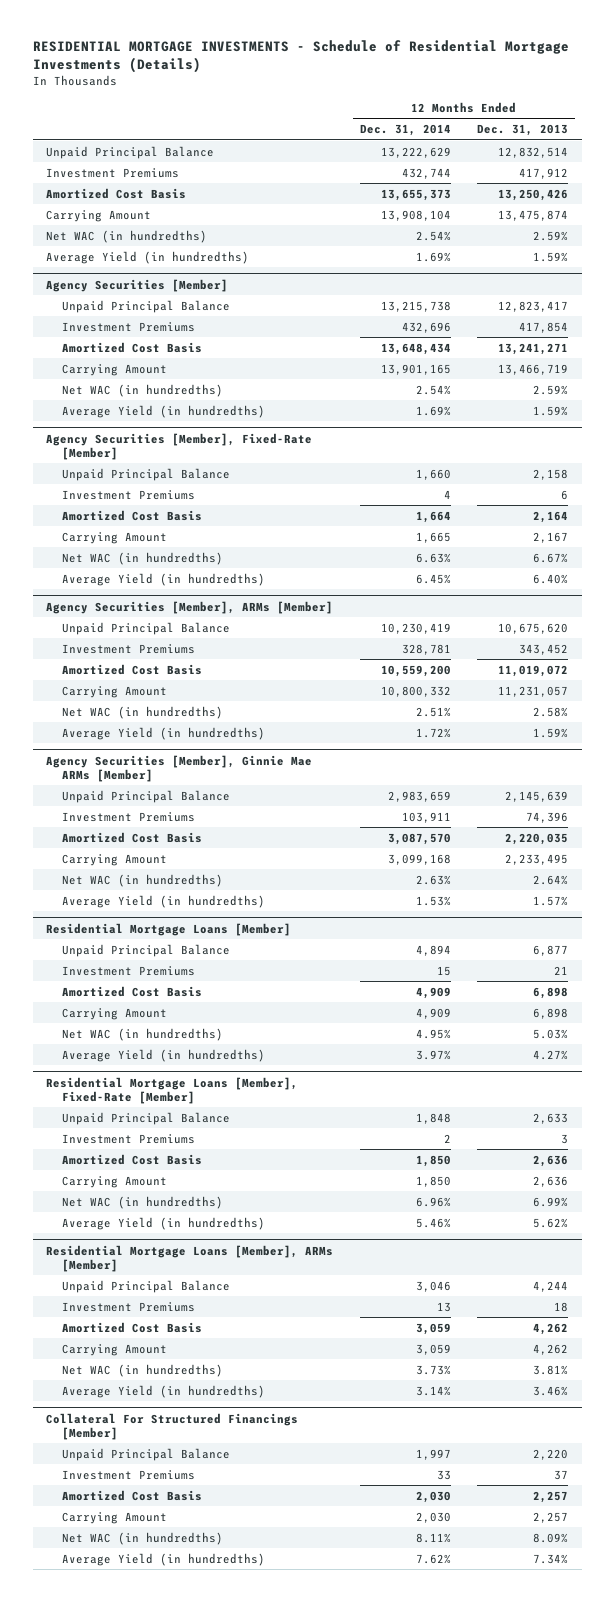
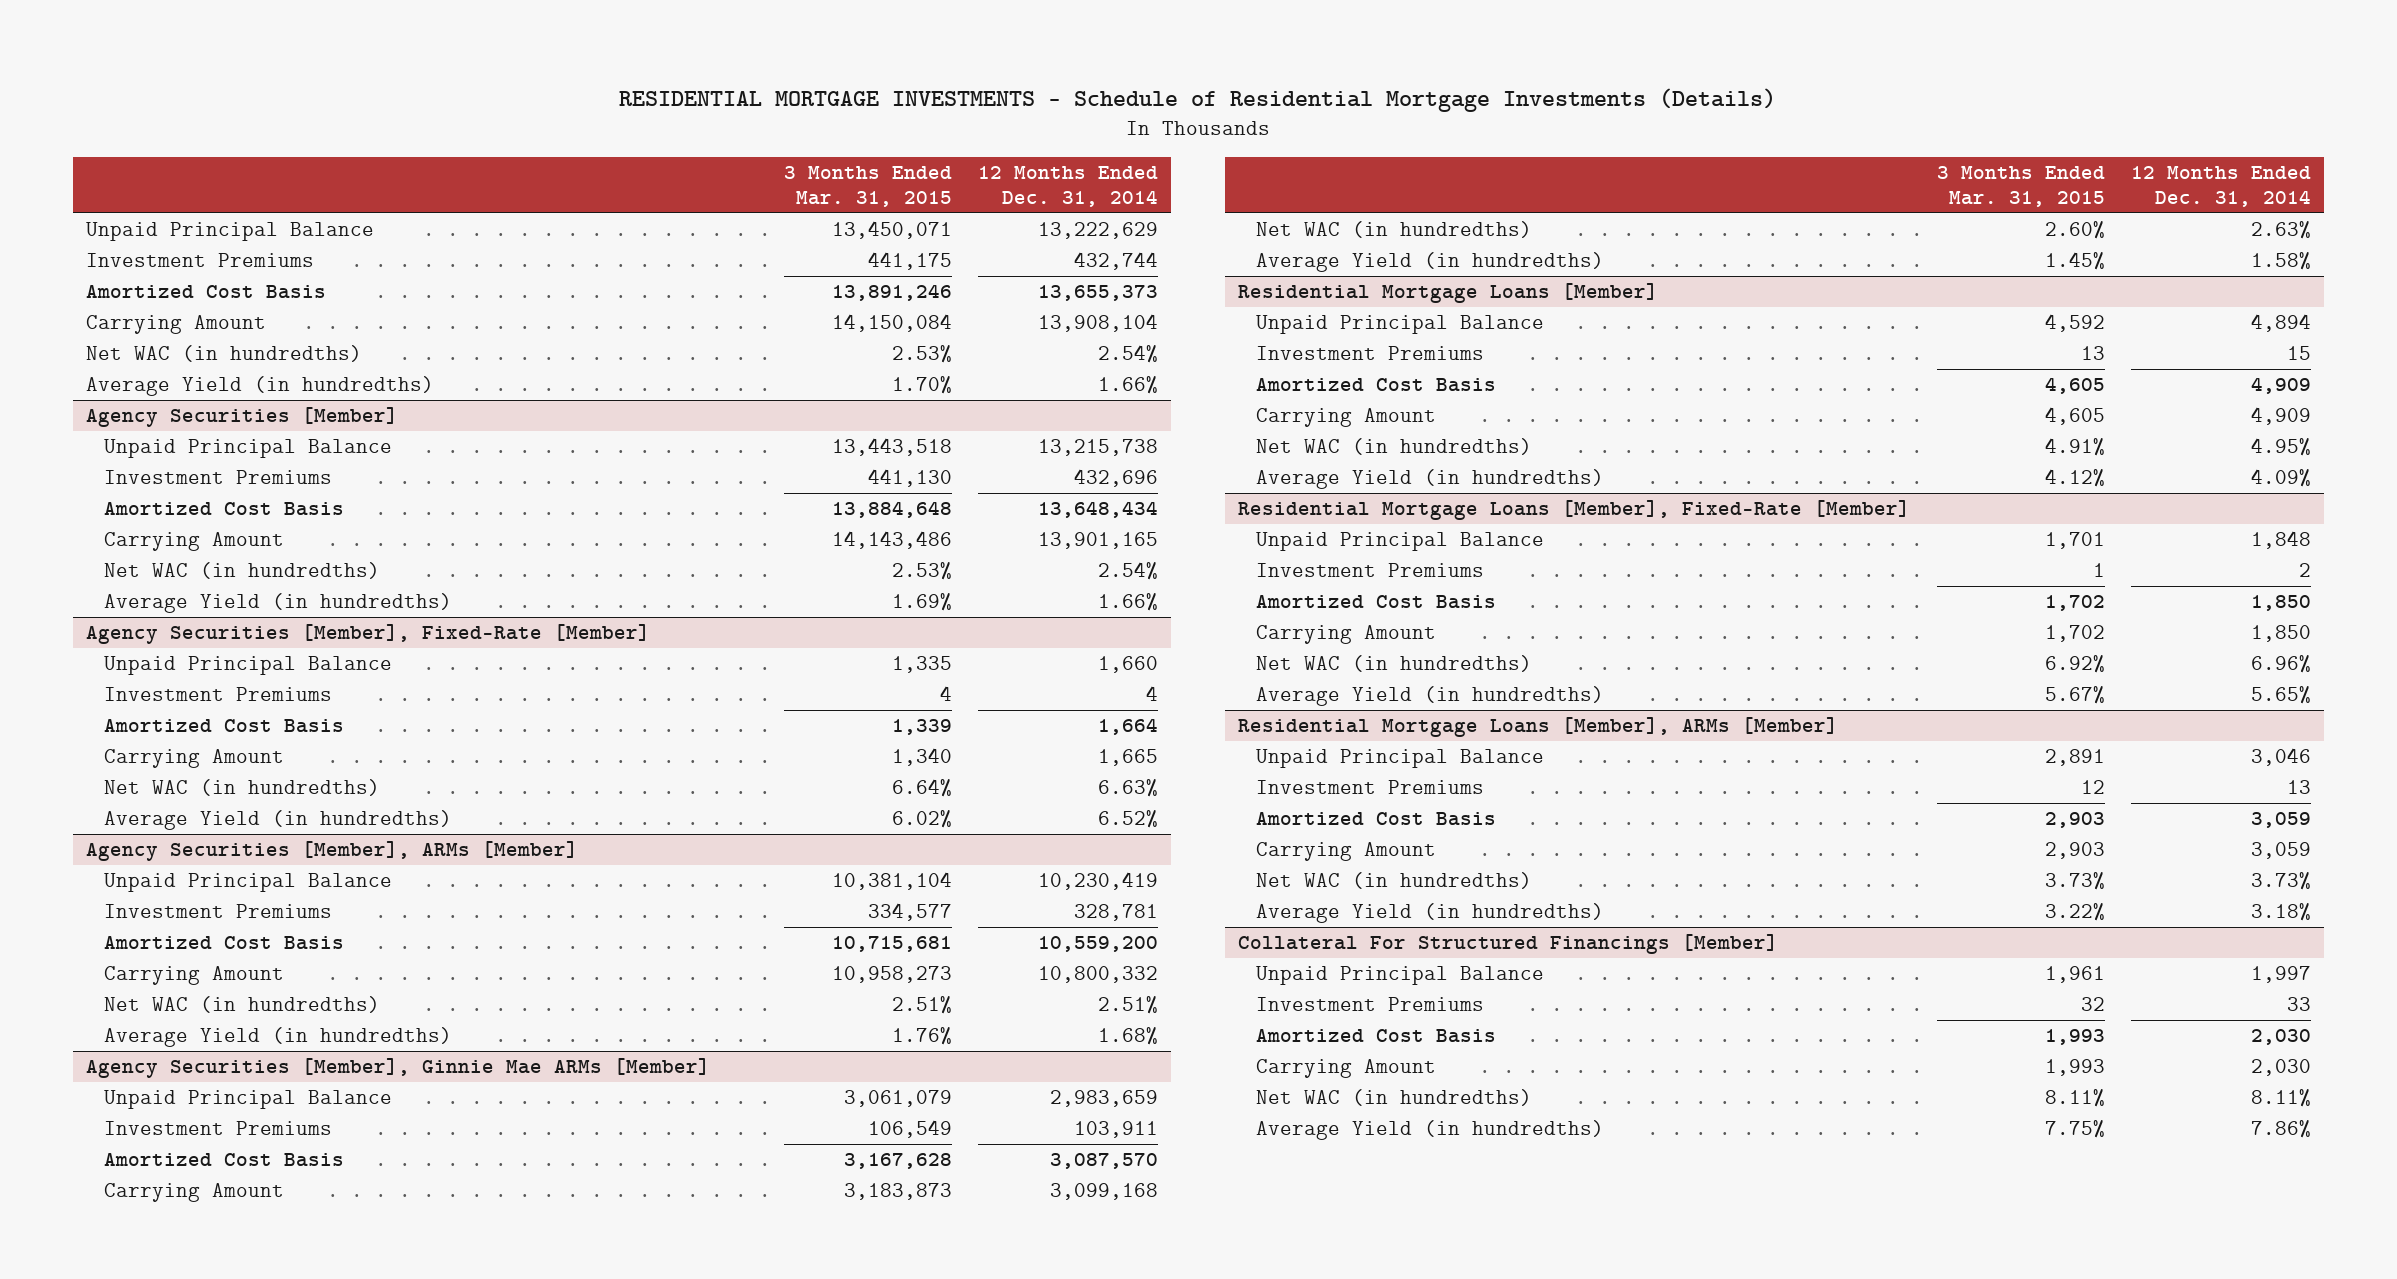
- | 12 Months Ended Dec. 31, 2014 | 12 Months Ended Dec. 31, 2013
+ | 3 Months Ended Mar. 31, 2015 | 12 Months Ended Dec. 31, 2014
- Average Yield (in hundredths) | 1.69% | 1.59%
+ Average Yield (in hundredths) | 1.70% | 1.66%
@ Agency Securities [Member]
- Average Yield (in hundredths) | 1.69% | 1.59%
+ Average Yield (in hundredths) | 1.69% | 1.66%
@ Agency Securities [Member], Fixed-Rate [Member]
- Average Yield (in hundredths) | 6.45% | 6.40%
+ Average Yield (in hundredths) | 6.02% | 6.52%
@ Agency Securities [Member], ARMs [Member]
- Average Yield (in hundredths) | 1.72% | 1.59%
+ Average Yield (in hundredths) | 1.76% | 1.68%
@ Agency Securities [Member], Ginnie Mae ARMs [Member]
- Average Yield (in hundredths) | 1.53% | 1.57%
+ Average Yield (in hundredths) | 1.45% | 1.58%
@ Residential Mortgage Loans [Member]
- Average Yield (in hundredths) | 3.97% | 4.27%
+ Average Yield (in hundredths) | 4.12% | 4.09%
@ Residential Mortgage Loans [Member], Fixed-Rate [Member]
- Average Yield (in hundredths) | 5.46% | 5.62%
+ Average Yield (in hundredths) | 5.67% | 5.65%
@ Residential Mortgage Loans [Member], ARMs [Member]
- Average Yield (in hundredths) | 3.14% | 3.46%
+ Average Yield (in hundredths) | 3.22% | 3.18%
@ Collateral For Structured Financings [Member]
- Average Yield (in hundredths) | 7.62% | 7.34%
+ Average Yield (in hundredths) | 7.75% | 7.86%

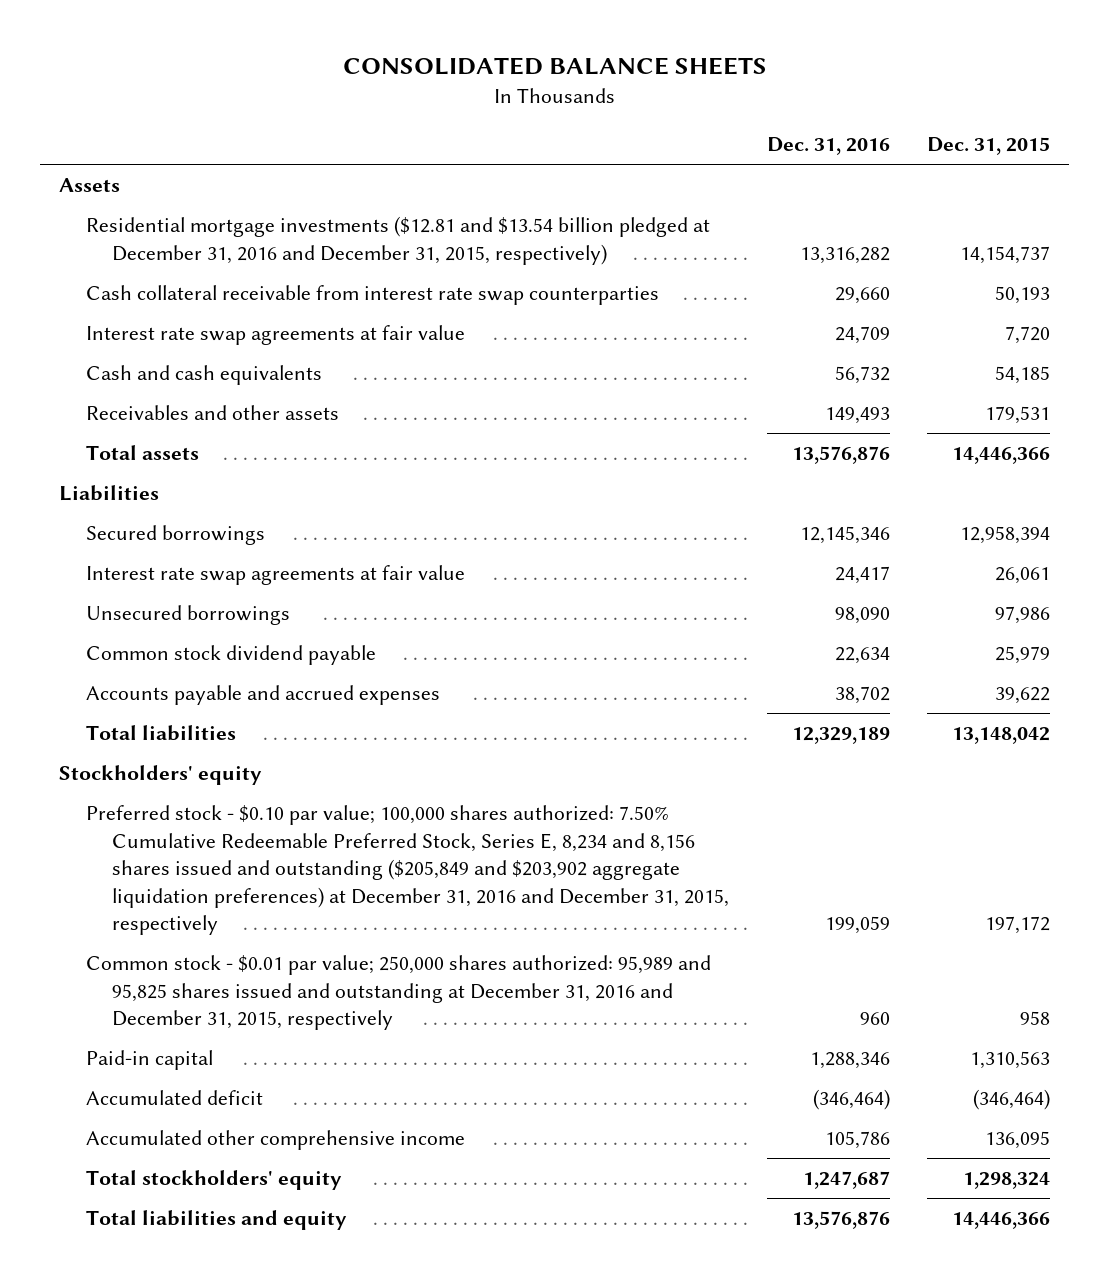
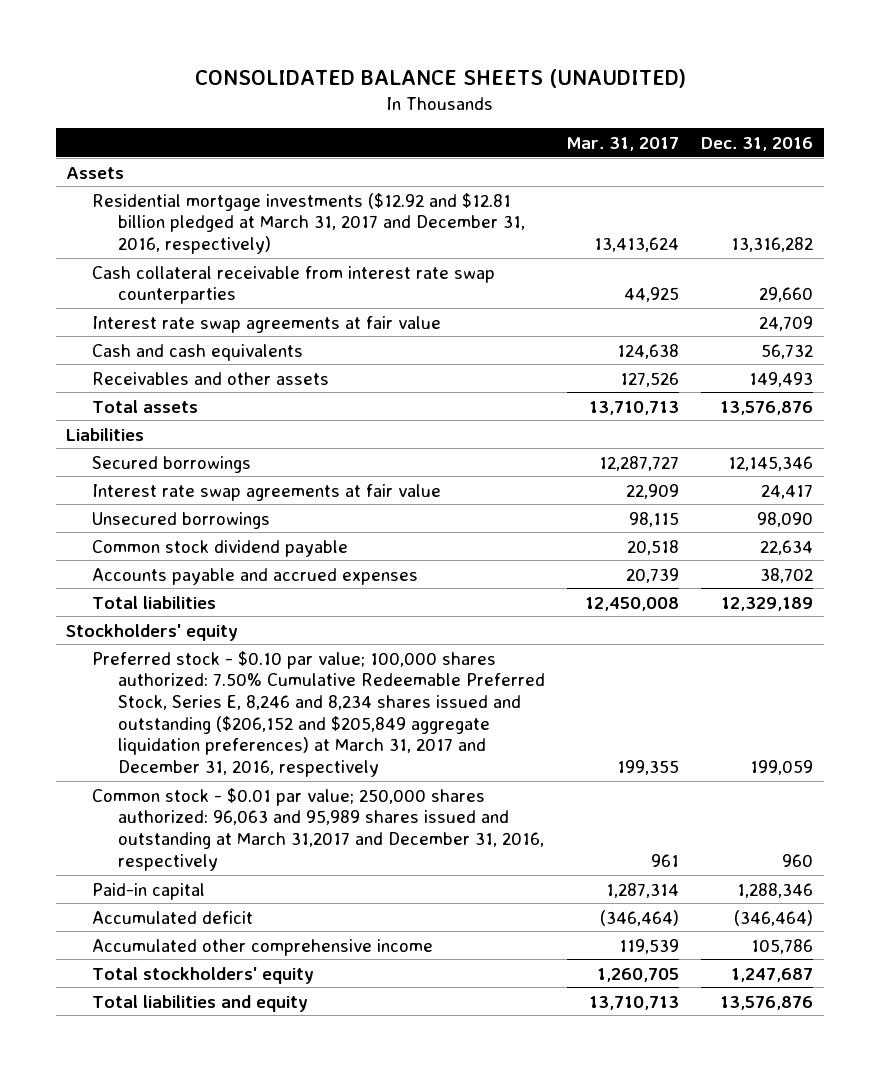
- CONSOLIDATED BALANCE SHEETS
+ CONSOLIDATED BALANCE SHEETS (UNAUDITED)
- | Dec. 31, 2016 | Dec. 31, 2015
+ | Mar. 31, 2017 | Dec. 31, 2016
- Residential mortgage investments ($12.81 and $13.54 billion pledged at December 31, 2016 and December 31, 2015, respectively) | 13,316,282 | 14,154,737
+ Residential mortgage investments ($12.92 and $12.81 billion pledged at March 31, 2017 and December 31, 2016, respectively) | 13,413,624 | 13,316,282
- Preferred stock - $0.10 par value; 100,000 shares authorized: 7.50% Cumulative Redeemable Preferred Stock, Series E, 8,234 and 8,156 shares issued and outstanding ($205,849 and $203,902 aggregate liquidation preferences) at December 31, 2016 and December 31, 2015, respectively | 199,059 | 197,172
- Common stock - $0.01 par value; 250,000 shares authorized: 95,989 and 95,825 shares issued and outstanding at December 31, 2016 and December 31, 2015, respectively | 960 | 958
+ Preferred stock - $0.10 par value; 100,000 shares authorized: 7.50% Cumulative Redeemable Preferred Stock, Series E, 8,246 and 8,234 shares issued and outstanding ($206,152 and $205,849 aggregate liquidation preferences) at March 31, 2017 and December 31, 2016, respectively | 199,355 | 199,059
+ Common stock - $0.01 par value; 250,000 shares authorized: 96,063 and 95,989 shares issued and outstanding at March 31,2017 and December 31, 2016, respectively | 961 | 960

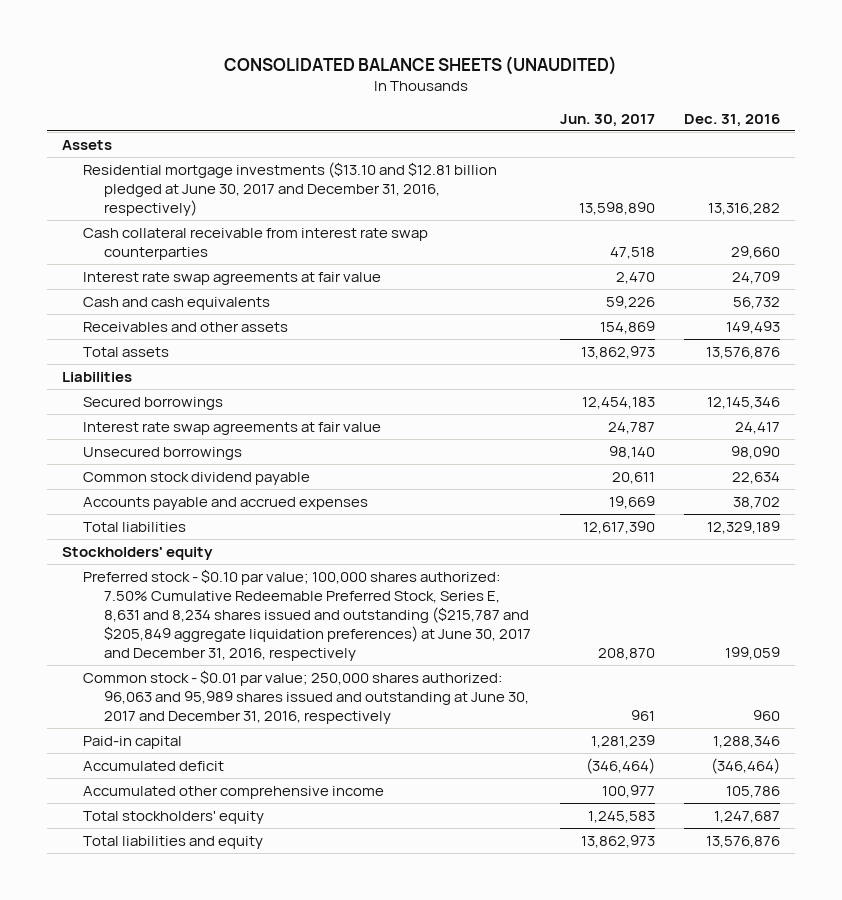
- | Mar. 31, 2017 | Dec. 31, 2016
+ | Jun. 30, 2017 | Dec. 31, 2016
- Residential mortgage investments ($12.92 and $12.81 billion pledged at March 31, 2017 and December 31, 2016, respectively) | 13,413,624 | 13,316,282
+ Residential mortgage investments ($13.10 and $12.81 billion pledged at June 30, 2017 and December 31, 2016, respectively) | 13,598,890 | 13,316,282
- Preferred stock - $0.10 par value; 100,000 shares authorized: 7.50% Cumulative Redeemable Preferred Stock, Series E, 8,246 and 8,234 shares issued and outstanding ($206,152 and $205,849 aggregate liquidation preferences) at March 31, 2017 and December 31, 2016, respectively | 199,355 | 199,059
- Common stock - $0.01 par value; 250,000 shares authorized: 96,063 and 95,989 shares issued and outstanding at March 31,2017 and December 31, 2016, respectively | 961 | 960
+ Preferred stock - $0.10 par value; 100,000 shares authorized: 7.50% Cumulative Redeemable Preferred Stock, Series E, 8,631 and 8,234 shares issued and outstanding ($215,787 and $205,849 aggregate liquidation preferences) at June 30, 2017 and December 31, 2016, respectively | 208,870 | 199,059
+ Common stock - $0.01 par value; 250,000 shares authorized: 96,063 and 95,989 shares issued and outstanding at June 30, 2017 and December 31, 2016, respectively | 961 | 960

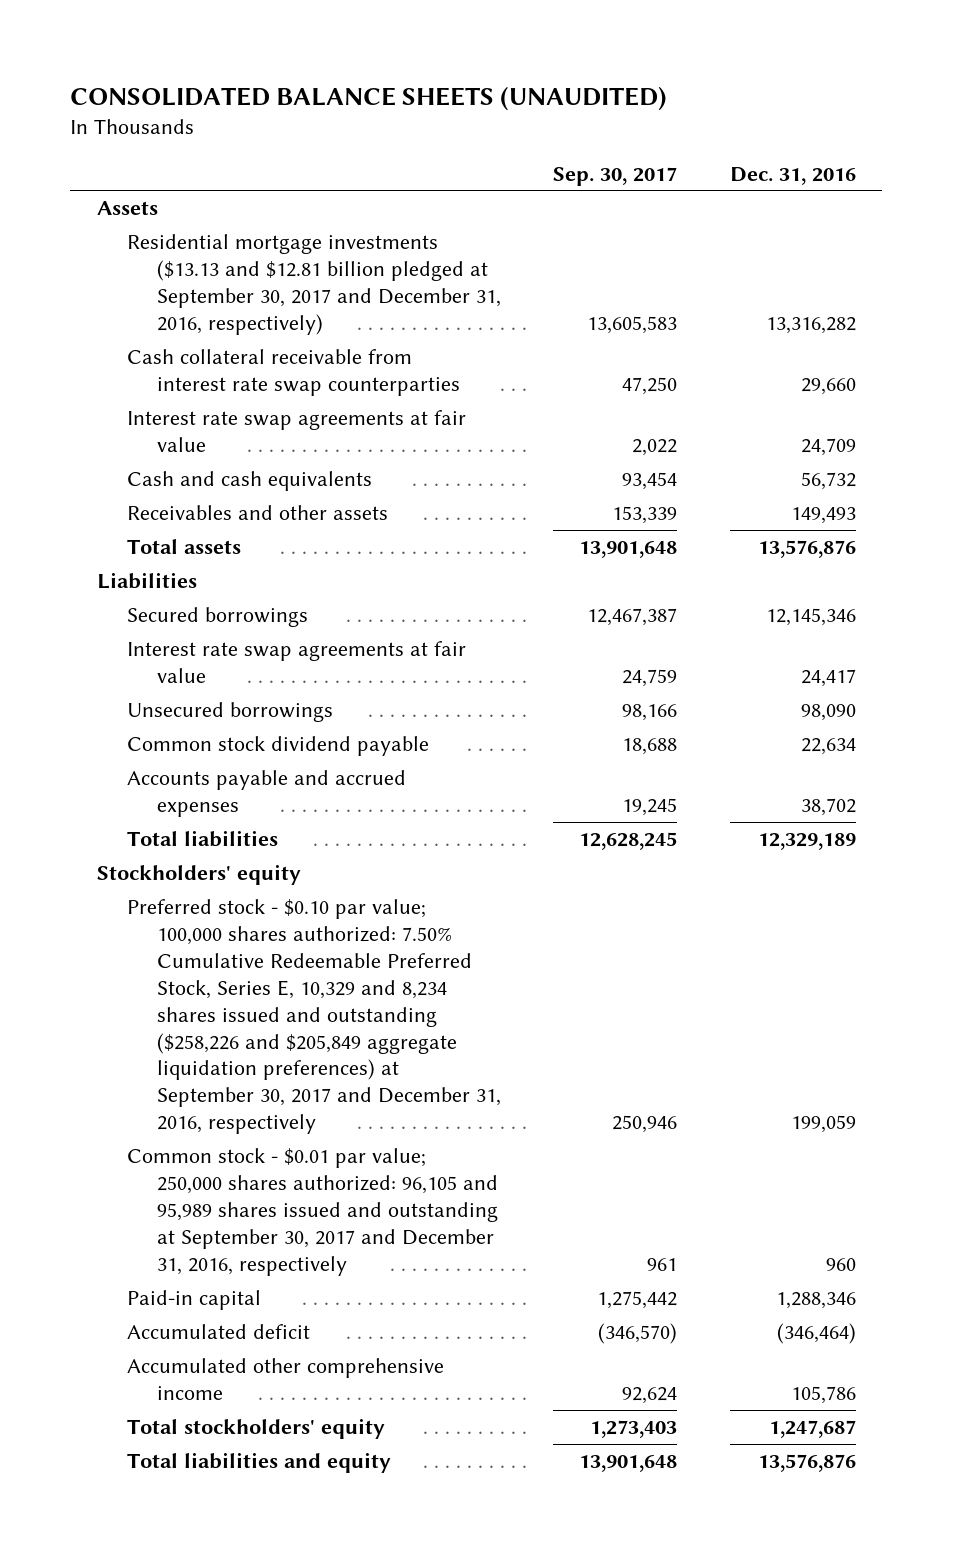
- | Jun. 30, 2017 | Dec. 31, 2016
+ | Sep. 30, 2017 | Dec. 31, 2016
- Residential mortgage investments ($13.10 and $12.81 billion pledged at June 30, 2017 and December 31, 2016, respectively) | 13,598,890 | 13,316,282
+ Residential mortgage investments ($13.13 and $12.81 billion pledged at September 30, 2017 and December 31, 2016, respectively) | 13,605,583 | 13,316,282
- Preferred stock - $0.10 par value; 100,000 shares authorized: 7.50% Cumulative Redeemable Preferred Stock, Series E, 8,631 and 8,234 shares issued and outstanding ($215,787 and $205,849 aggregate liquidation preferences) at June 30, 2017 and December 31, 2016, respectively | 208,870 | 199,059
- Common stock - $0.01 par value; 250,000 shares authorized: 96,063 and 95,989 shares issued and outstanding at June 30, 2017 and December 31, 2016, respectively | 961 | 960
+ Preferred stock - $0.10 par value; 100,000 shares authorized: 7.50% Cumulative Redeemable Preferred Stock, Series E, 10,329 and 8,234 shares issued and outstanding ($258,226 and $205,849 aggregate liquidation preferences) at September 30, 2017 and December 31, 2016, respectively | 250,946 | 199,059
+ Common stock - $0.01 par value; 250,000 shares authorized: 96,105 and 95,989 shares issued and outstanding at September 30, 2017 and December 31, 2016, respectively | 961 | 960

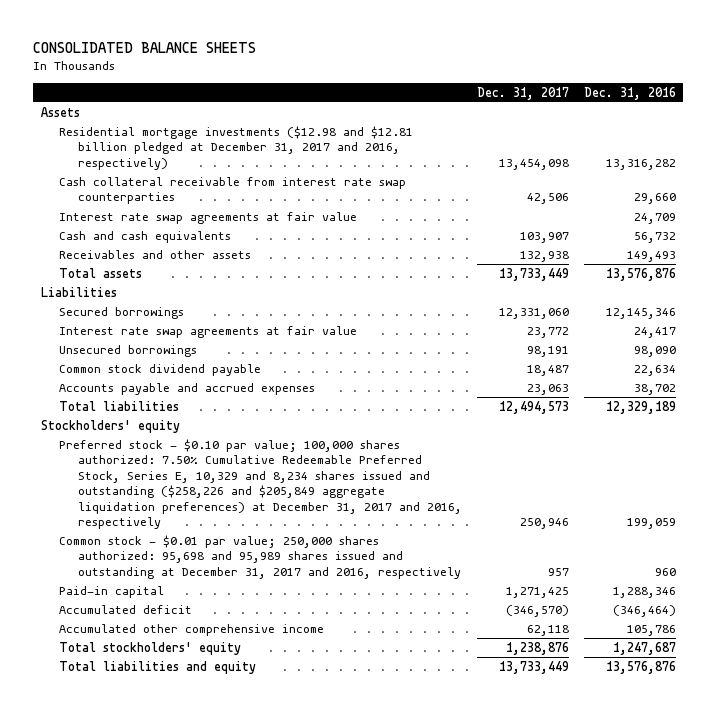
- CONSOLIDATED BALANCE SHEETS (UNAUDITED)
+ CONSOLIDATED BALANCE SHEETS
- | Sep. 30, 2017 | Dec. 31, 2016
+ | Dec. 31, 2017 | Dec. 31, 2016
- Residential mortgage investments ($13.13 and $12.81 billion pledged at September 30, 2017 and December 31, 2016, respectively) | 13,605,583 | 13,316,282
+ Residential mortgage investments ($12.98 and $12.81 billion pledged at December 31, 2017 and 2016, respectively) | 13,454,098 | 13,316,282
- Preferred stock - $0.10 par value; 100,000 shares authorized: 7.50% Cumulative Redeemable Preferred Stock, Series E, 10,329 and 8,234 shares issued and outstanding ($258,226 and $205,849 aggregate liquidation preferences) at September 30, 2017 and December 31, 2016, respectively | 250,946 | 199,059
- Common stock - $0.01 par value; 250,000 shares authorized: 96,105 and 95,989 shares issued and outstanding at September 30, 2017 and December 31, 2016, respectively | 961 | 960
+ Preferred stock - $0.10 par value; 100,000 shares authorized: 7.50% Cumulative Redeemable Preferred Stock, Series E, 10,329 and 8,234 shares issued and outstanding ($258,226 and $205,849 aggregate liquidation preferences) at December 31, 2017 and 2016, respectively | 250,946 | 199,059
+ Common stock - $0.01 par value; 250,000 shares authorized: 95,698 and 95,989 shares issued and outstanding at December 31, 2017 and 2016, respectively | 957 | 960

